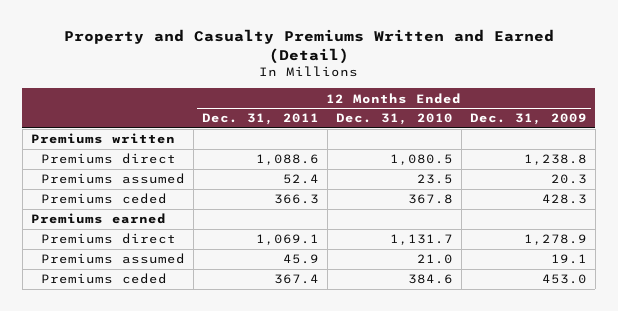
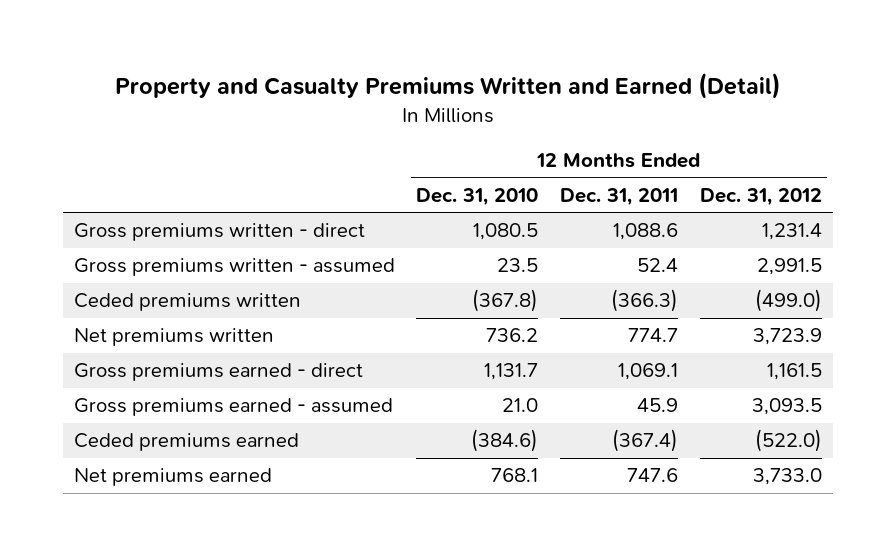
- | 12 Months Ended Dec. 31, 2011 | 12 Months Ended Dec. 31, 2010 | 12 Months Ended Dec. 31, 2009
+ | 12 Months Ended Dec. 31, 2010 | 12 Months Ended Dec. 31, 2011 | 12 Months Ended Dec. 31, 2012
- Premiums written
- Premiums direct | 1,088.6 | 1,080.5 | 1,238.8
- Premiums assumed | 52.4 | 23.5 | 20.3
- Premiums ceded | 366.3 | 367.8 | 428.3
- Premiums earned
- Premiums direct | 1,069.1 | 1,131.7 | 1,278.9
- Premiums assumed | 45.9 | 21.0 | 19.1
- Premiums ceded | 367.4 | 384.6 | 453.0
+ Gross premiums written - direct | 1,080.5 | 1,088.6 | 1,231.4
+ Gross premiums written - assumed | 23.5 | 52.4 | 2,991.5
+ Ceded premiums written | (367.8) | (366.3) | (499.0)
+ Net premiums written | 736.2 | 774.7 | 3,723.9
+ Gross premiums earned - direct | 1,131.7 | 1,069.1 | 1,161.5
+ Gross premiums earned - assumed | 21.0 | 45.9 | 3,093.5
+ Ceded premiums earned | (384.6) | (367.4) | (522.0)
+ Net premiums earned | 768.1 | 747.6 | 3,733.0

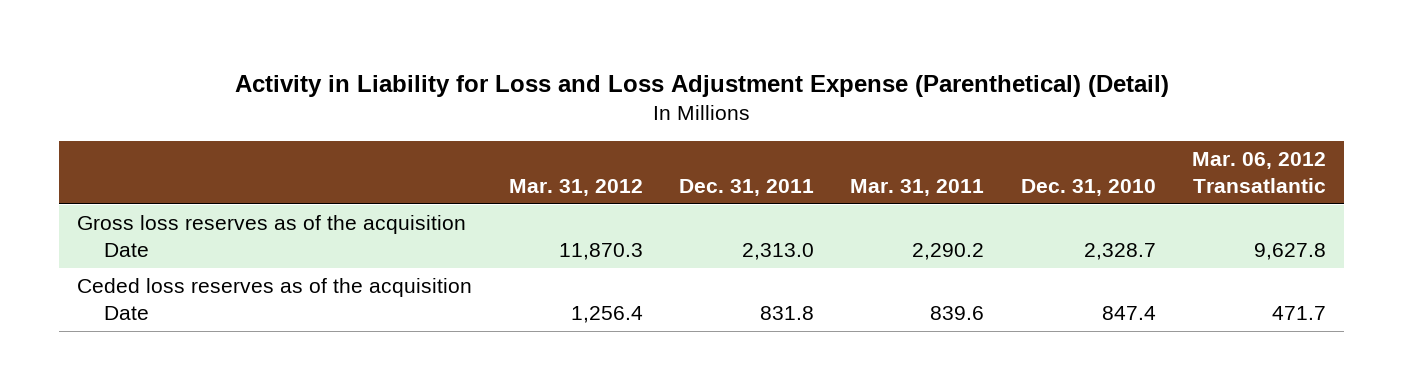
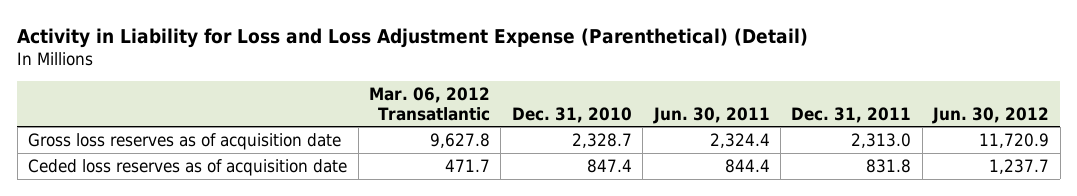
- | Mar. 31, 2012 | Dec. 31, 2011 | Mar. 31, 2011 | Dec. 31, 2010 | Mar. 06, 2012 Transatlantic
+ | Mar. 06, 2012 Transatlantic | Dec. 31, 2010 | Jun. 30, 2011 | Dec. 31, 2011 | Jun. 30, 2012
- Gross loss reserves as of the acquisition Date | 11,870.3 | 2,313.0 | 2,290.2 | 2,328.7 | 9,627.8
- Ceded loss reserves as of the acquisition Date | 1,256.4 | 831.8 | 839.6 | 847.4 | 471.7
+ Gross loss reserves as of acquisition date | 9,627.8 | 2,328.7 | 2,324.4 | 2,313.0 | 11,720.9
+ Ceded loss reserves as of acquisition date | 471.7 | 847.4 | 844.4 | 831.8 | 1,237.7

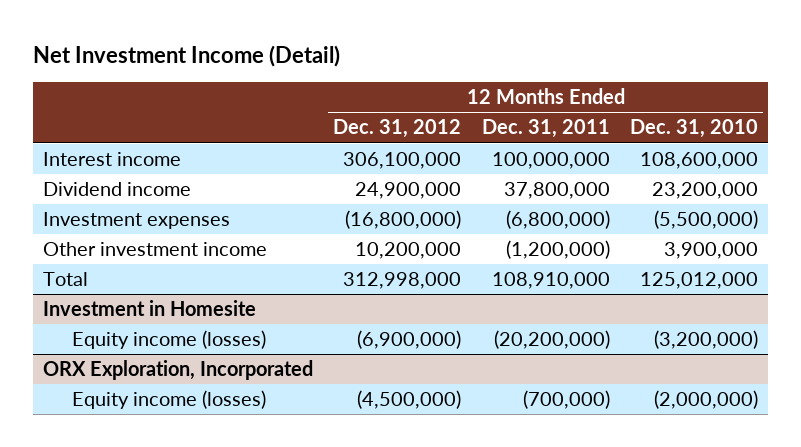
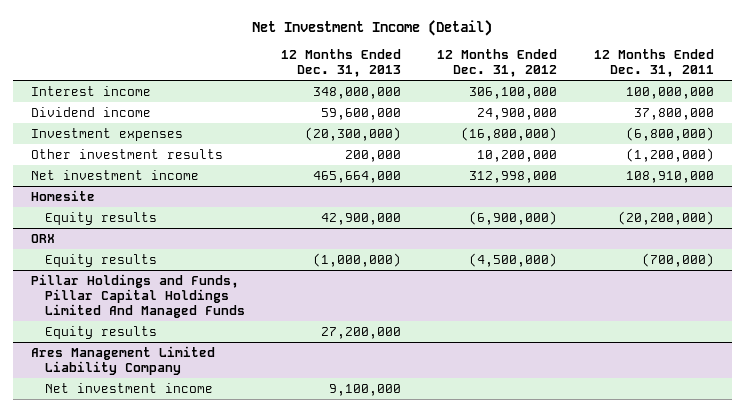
- | 12 Months Ended Dec. 31, 2012 | 12 Months Ended Dec. 31, 2011 | 12 Months Ended Dec. 31, 2010
+ | 12 Months Ended Dec. 31, 2013 | 12 Months Ended Dec. 31, 2012 | 12 Months Ended Dec. 31, 2011
- Other investment income | 10,200,000 | (1,200,000) | 3,900,000
- Total | 312,998,000 | 108,910,000 | 125,012,000
- Investment in Homesite
- Equity income (losses) | (6,900,000) | (20,200,000) | (3,200,000)
- ORX Exploration, Incorporated
- Equity income (losses) | (4,500,000) | (700,000) | (2,000,000)
+ Other investment results | 200,000 | 10,200,000 | (1,200,000)
+ Net investment income | 465,664,000 | 312,998,000 | 108,910,000
+ Homesite
+ Equity results | 42,900,000 | (6,900,000) | (20,200,000)
+ ORX
+ Equity results | (1,000,000) | (4,500,000) | (700,000)
+ Pillar Holdings and Funds, Pillar Capital Holdings Limited And Managed Funds
+ Equity results | 27,200,000 | |
+ Ares Management Limited Liability Company
+ Net investment income | 9,100,000 | |

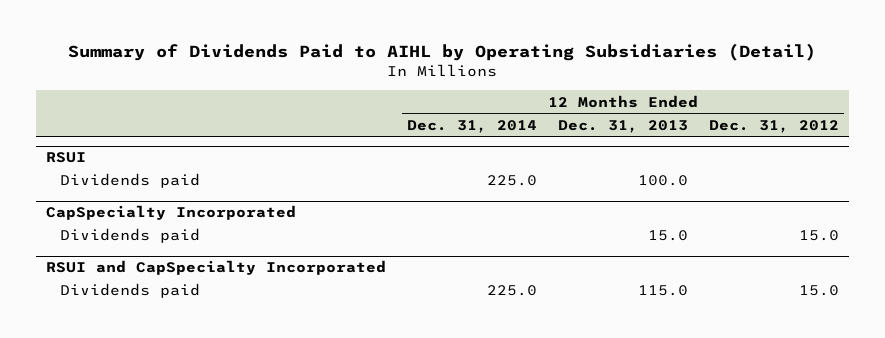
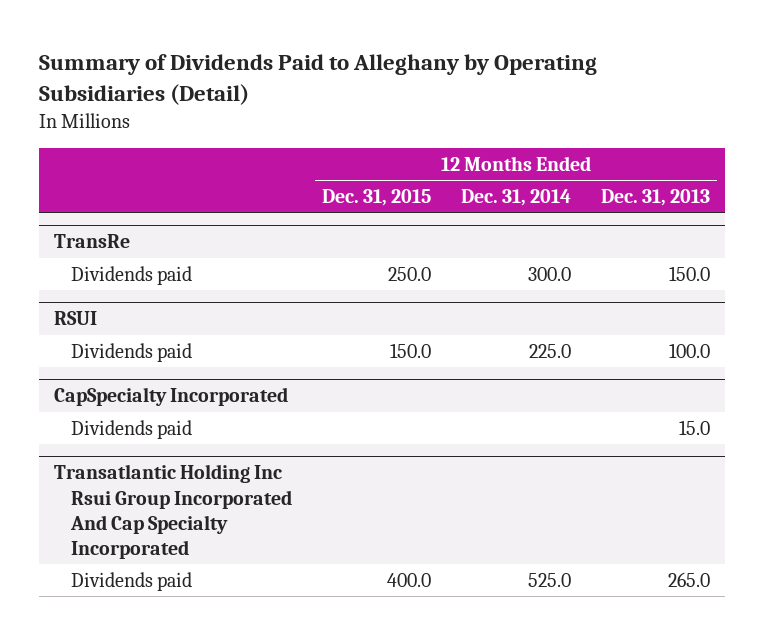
- Summary of Dividends Paid to AIHL by Operating Subsidiaries (Detail)
+ Summary of Dividends Paid to Alleghany by Operating Subsidiaries (Detail)
- | 12 Months Ended Dec. 31, 2014 | 12 Months Ended Dec. 31, 2013 | 12 Months Ended Dec. 31, 2012
+ | 12 Months Ended Dec. 31, 2015 | 12 Months Ended Dec. 31, 2014 | 12 Months Ended Dec. 31, 2013
+ TransRe
+ Dividends paid | 250.0 | 300.0 | 150.0
- RSUI and CapSpecialty Incorporated
- Dividends paid | 225.0 | 115.0 | 15.0
+ Transatlantic Holding Inc Rsui Group Incorporated And Cap Specialty Incorporated
+ Dividends paid | 400.0 | 525.0 | 265.0

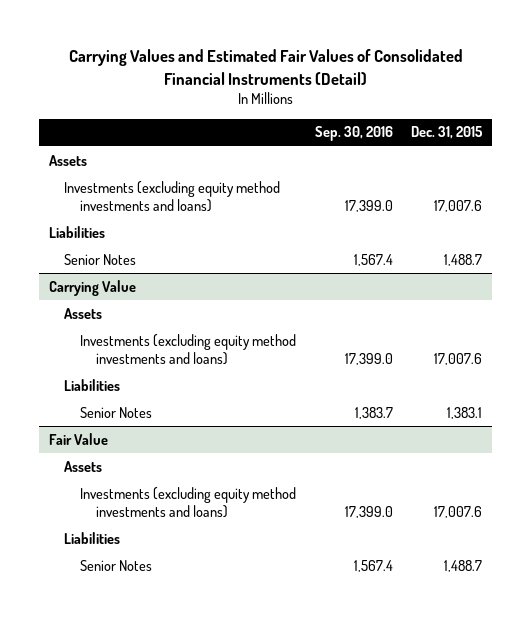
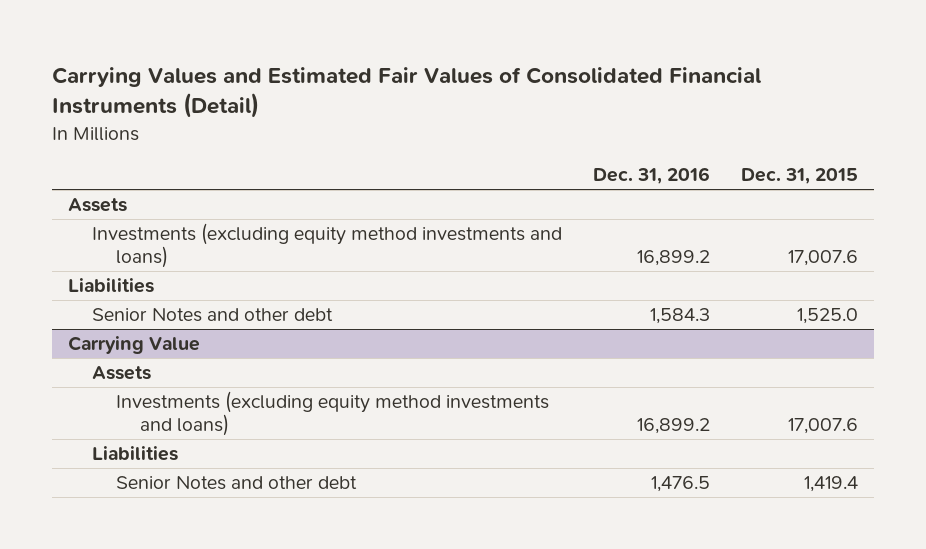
- | Sep. 30, 2016 | Dec. 31, 2015
+ | Dec. 31, 2016 | Dec. 31, 2015
- Senior Notes | 1,567.4 | 1,488.7
+ Senior Notes and other debt | 1,584.3 | 1,525.0
@ Carrying Value
- Senior Notes | 1,383.7 | 1,383.1
- Fair Value
- Assets
- Investments (excluding equity method investments and loans) | 17,399.0 | 17,007.6
- Liabilities
- Senior Notes | 1,567.4 | 1,488.7
@ Carrying Value
+ Senior Notes and other debt | 1,476.5 | 1,419.4

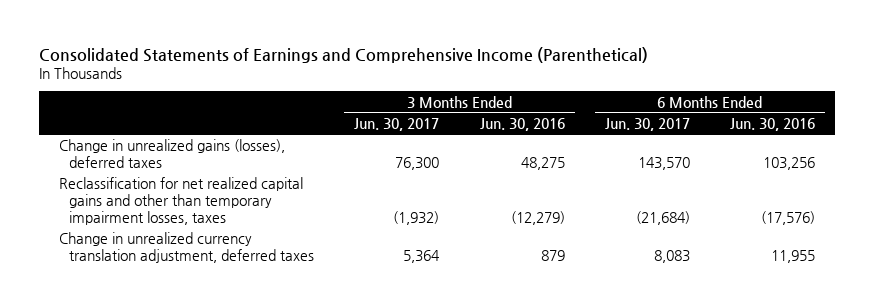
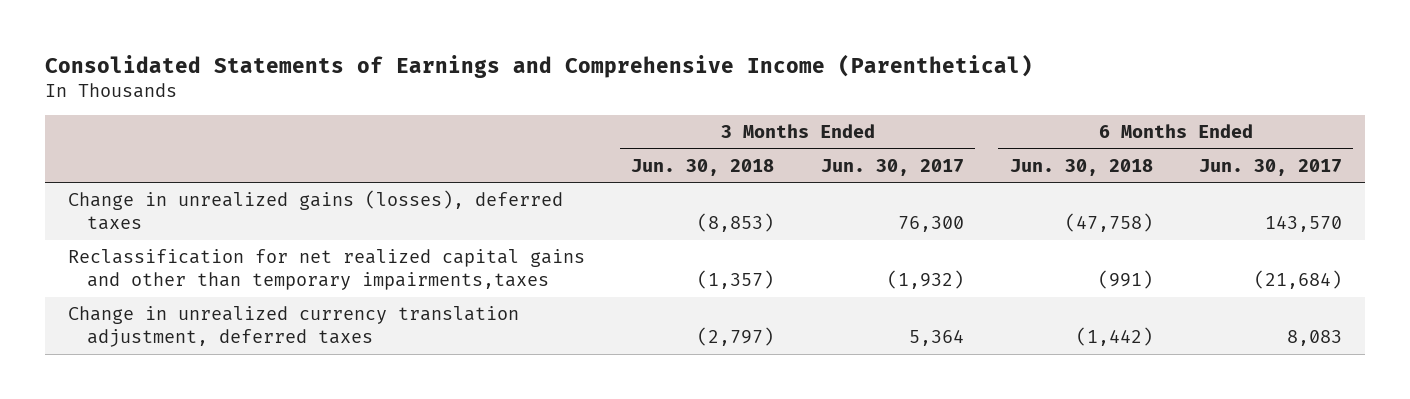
- | 3 Months Ended Jun. 30, 2017 | 3 Months Ended Jun. 30, 2016 | 6 Months Ended Jun. 30, 2017 | 6 Months Ended Jun. 30, 2016
+ | 3 Months Ended Jun. 30, 2018 | 3 Months Ended Jun. 30, 2017 | 6 Months Ended Jun. 30, 2018 | 6 Months Ended Jun. 30, 2017
- Reclassification for net realized capital gains and other than temporary impairment losses, taxes | (1,932) | (12,279) | (21,684) | (17,576)
+ Reclassification for net realized capital gains and other than temporary impairments,taxes | (1,357) | (1,932) | (991) | (21,684)

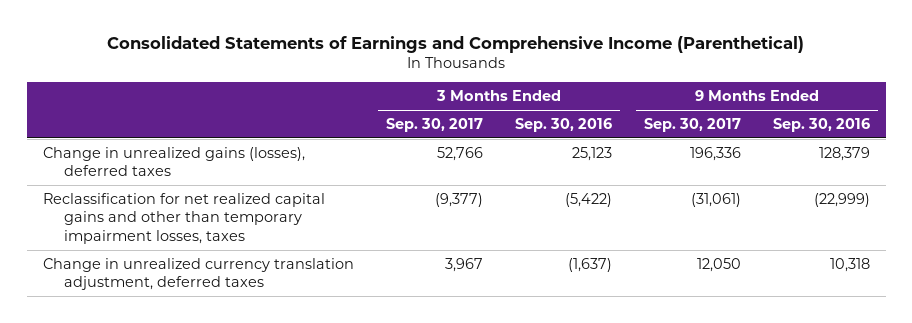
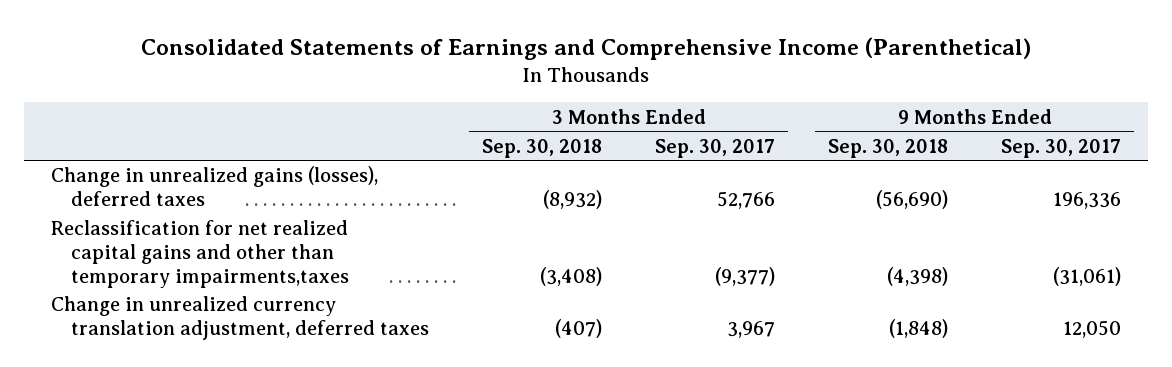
- | 3 Months Ended Sep. 30, 2017 | 3 Months Ended Sep. 30, 2016 | 9 Months Ended Sep. 30, 2017 | 9 Months Ended Sep. 30, 2016
+ | 3 Months Ended Sep. 30, 2018 | 3 Months Ended Sep. 30, 2017 | 9 Months Ended Sep. 30, 2018 | 9 Months Ended Sep. 30, 2017
- Reclassification for net realized capital gains and other than temporary impairment losses, taxes | (9,377) | (5,422) | (31,061) | (22,999)
+ Reclassification for net realized capital gains and other than temporary impairments,taxes | (3,408) | (9,377) | (4,398) | (31,061)

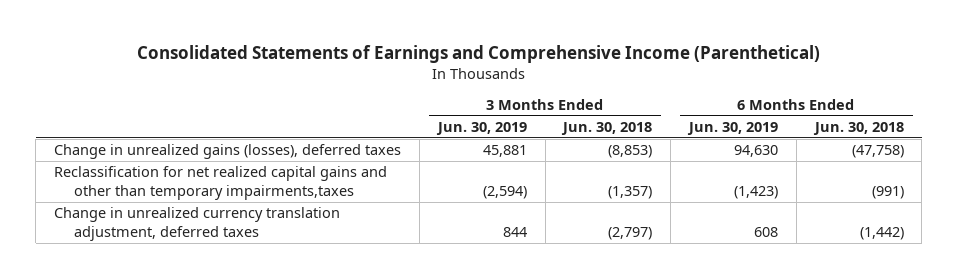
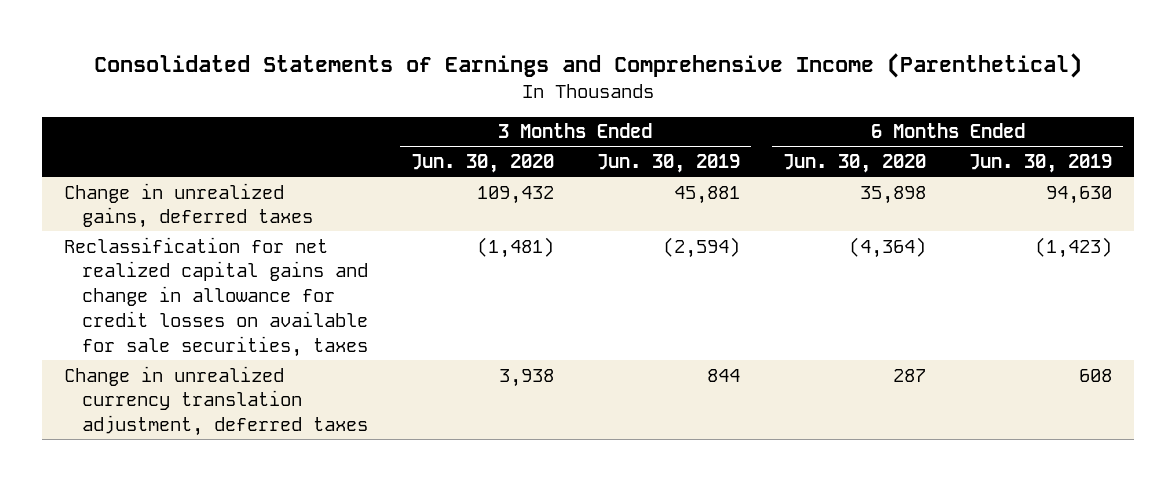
- | 3 Months Ended Jun. 30, 2019 | 3 Months Ended Jun. 30, 2018 | 6 Months Ended Jun. 30, 2019 | 6 Months Ended Jun. 30, 2018
+ | 3 Months Ended Jun. 30, 2020 | 3 Months Ended Jun. 30, 2019 | 6 Months Ended Jun. 30, 2020 | 6 Months Ended Jun. 30, 2019
- Change in unrealized gains (losses), deferred taxes | 45,881 | (8,853) | 94,630 | (47,758)
- Reclassification for net realized capital gains and other than temporary impairments,taxes | (2,594) | (1,357) | (1,423) | (991)
+ Change in unrealized gains, deferred taxes | 109,432 | 45,881 | 35,898 | 94,630
+ Reclassification for net realized capital gains and change in allowance for credit losses on available for sale securities, taxes | (1,481) | (2,594) | (4,364) | (1,423)

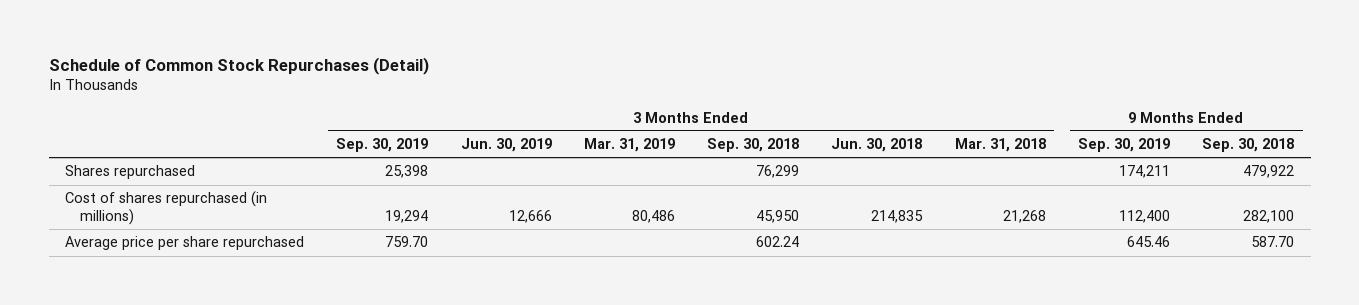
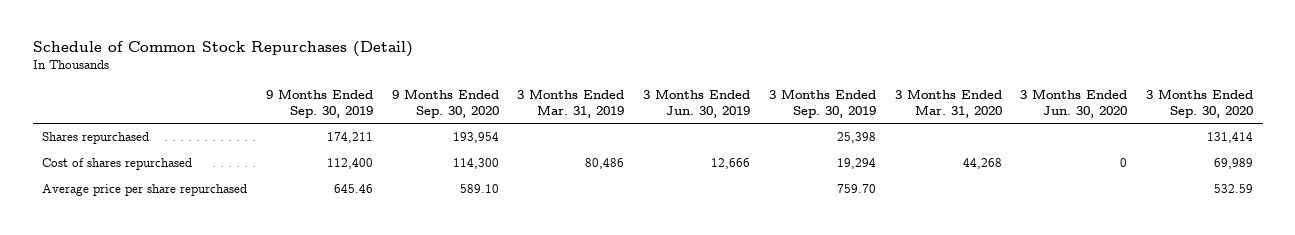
- | 3 Months Ended Sep. 30, 2019 | 3 Months Ended Jun. 30, 2019 | 3 Months Ended Mar. 31, 2019 | 3 Months Ended Sep. 30, 2018 | 3 Months Ended Jun. 30, 2018 | 3 Months Ended Mar. 31, 2018 | 9 Months Ended Sep. 30, 2019 | 9 Months Ended Sep. 30, 2018
+ | 9 Months Ended Sep. 30, 2019 | 9 Months Ended Sep. 30, 2020 | 3 Months Ended Mar. 31, 2019 | 3 Months Ended Jun. 30, 2019 | 3 Months Ended Sep. 30, 2019 | 3 Months Ended Mar. 31, 2020 | 3 Months Ended Jun. 30, 2020 | 3 Months Ended Sep. 30, 2020
- Cost of shares repurchased (in millions) | 19,294 | 12,666 | 80,486 | 45,950 | 214,835 | 21,268 | 112,400 | 282,100
+ Cost of shares repurchased | 112,400 | 114,300 | 80,486 | 12,666 | 19,294 | 44,268 | 0 | 69,989

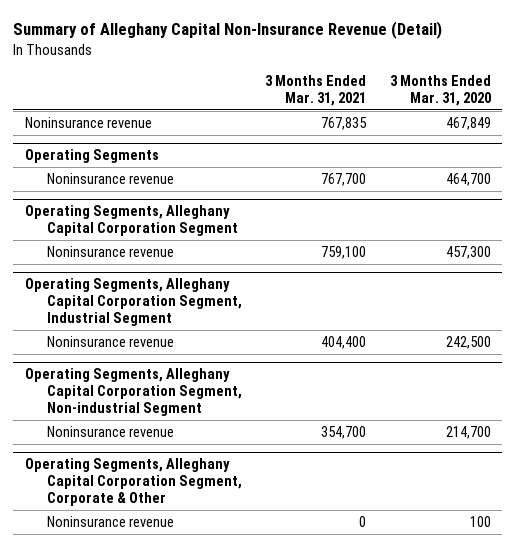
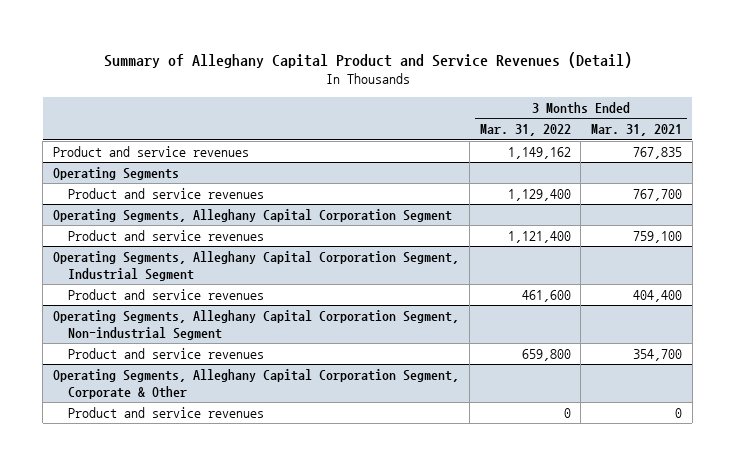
- Summary of Alleghany Capital Non-Insurance Revenue (Detail)
+ Summary of Alleghany Capital Product and Service Revenues (Detail)
- | 3 Months Ended Mar. 31, 2021 | 3 Months Ended Mar. 31, 2020
+ | 3 Months Ended Mar. 31, 2022 | 3 Months Ended Mar. 31, 2021
- Noninsurance revenue | 767,835 | 467,849
+ Product and service revenues | 1,149,162 | 767,835
@ Operating Segments
- Noninsurance revenue | 767,700 | 464,700
+ Product and service revenues | 1,129,400 | 767,700
@ Operating Segments, Alleghany Capital Corporation Segment
- Noninsurance revenue | 759,100 | 457,300
+ Product and service revenues | 1,121,400 | 759,100
@ Operating Segments, Alleghany Capital Corporation Segment, Industrial Segment
- Noninsurance revenue | 404,400 | 242,500
+ Product and service revenues | 461,600 | 404,400
@ Operating Segments, Alleghany Capital Corporation Segment, Non-industrial Segment
- Noninsurance revenue | 354,700 | 214,700
+ Product and service revenues | 659,800 | 354,700
@ Operating Segments, Alleghany Capital Corporation Segment, Corporate & Other
- Noninsurance revenue | 0 | 100
+ Product and service revenues | 0 | 0

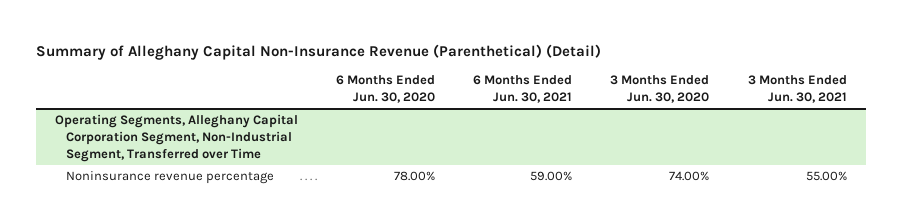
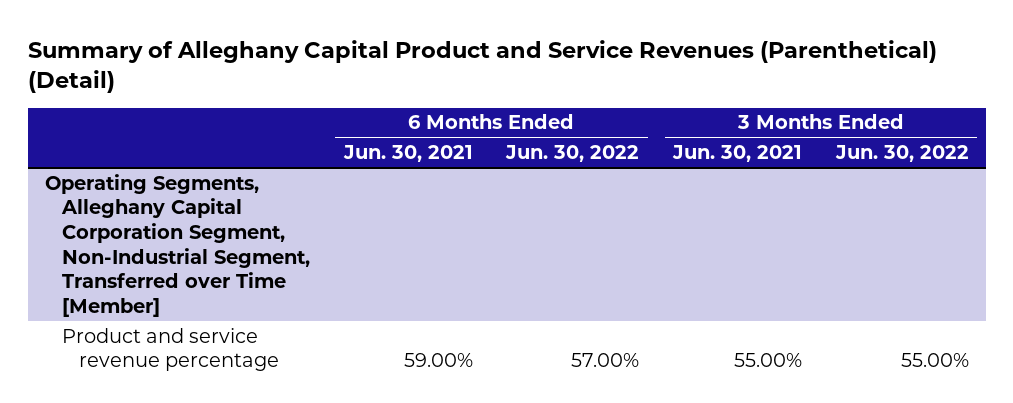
- Summary of Alleghany Capital Non-Insurance Revenue (Parenthetical) (Detail)
+ Summary of Alleghany Capital Product and Service Revenues (Parenthetical) (Detail)
- | 6 Months Ended Jun. 30, 2020 | 6 Months Ended Jun. 30, 2021 | 3 Months Ended Jun. 30, 2020 | 3 Months Ended Jun. 30, 2021
+ | 6 Months Ended Jun. 30, 2021 | 6 Months Ended Jun. 30, 2022 | 3 Months Ended Jun. 30, 2021 | 3 Months Ended Jun. 30, 2022
- Operating Segments, Alleghany Capital Corporation Segment, Non-Industrial Segment, Transferred over Time
- Noninsurance revenue percentage | 78.00% | 59.00% | 74.00% | 55.00%
+ Operating Segments, Alleghany Capital Corporation Segment, Non-Industrial Segment, Transferred over Time [Member]
+ Product and service revenue percentage | 59.00% | 57.00% | 55.00% | 55.00%

